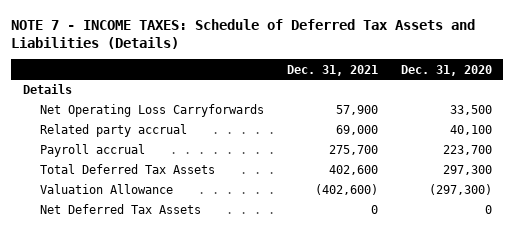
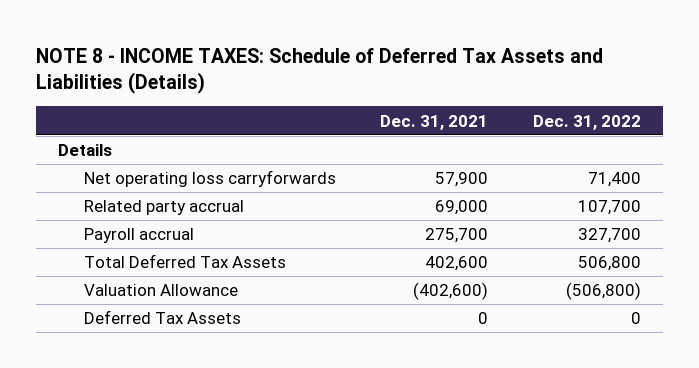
- NOTE 7 - INCOME TAXES: Schedule of Deferred Tax Assets and Liabilities (Details)
+ NOTE 8 - INCOME TAXES: Schedule of Deferred Tax Assets and Liabilities (Details)
- | Dec. 31, 2021 | Dec. 31, 2020
+ | Dec. 31, 2021 | Dec. 31, 2022
- Net Operating Loss Carryforwards | 57,900 | 33,500
+ Net operating loss carryforwards | 57,900 | 71,400
- Net Deferred Tax Assets | 0 | 0
+ Deferred Tax Assets | 0 | 0

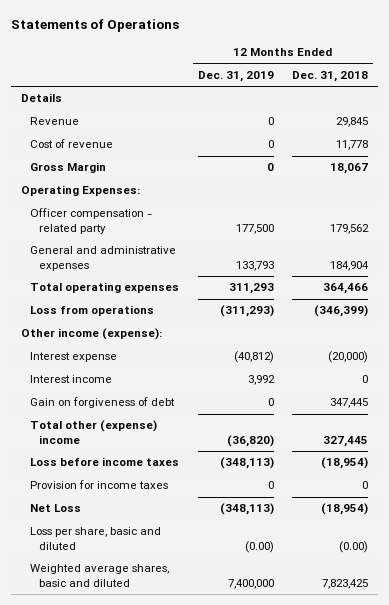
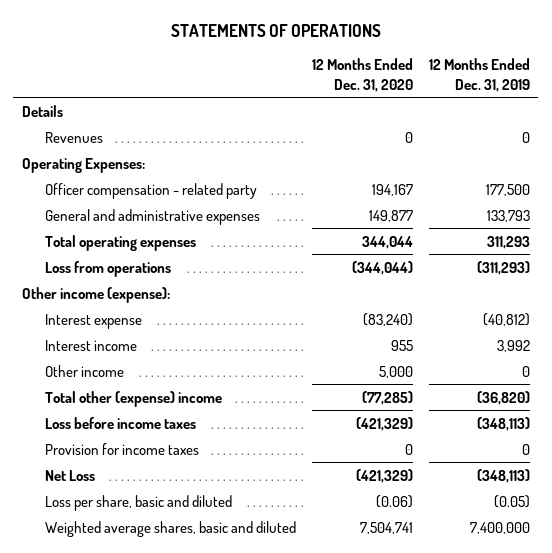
- Statements of Operations
+ STATEMENTS OF OPERATIONS
- | 12 Months Ended Dec. 31, 2019 | 12 Months Ended Dec. 31, 2018
+ | 12 Months Ended Dec. 31, 2020 | 12 Months Ended Dec. 31, 2019
- Revenue | 0 | 29,845
- Cost of revenue | 0 | 11,778
- Gross Margin | 0 | 18,067
+ Revenues | 0 | 0
- Gain on forgiveness of debt | 0 | 347,445
+ Other income | 5,000 | 0
- Loss per share, basic and diluted | (0.00) | (0.00)
+ Loss per share, basic and diluted | (0.06) | (0.05)

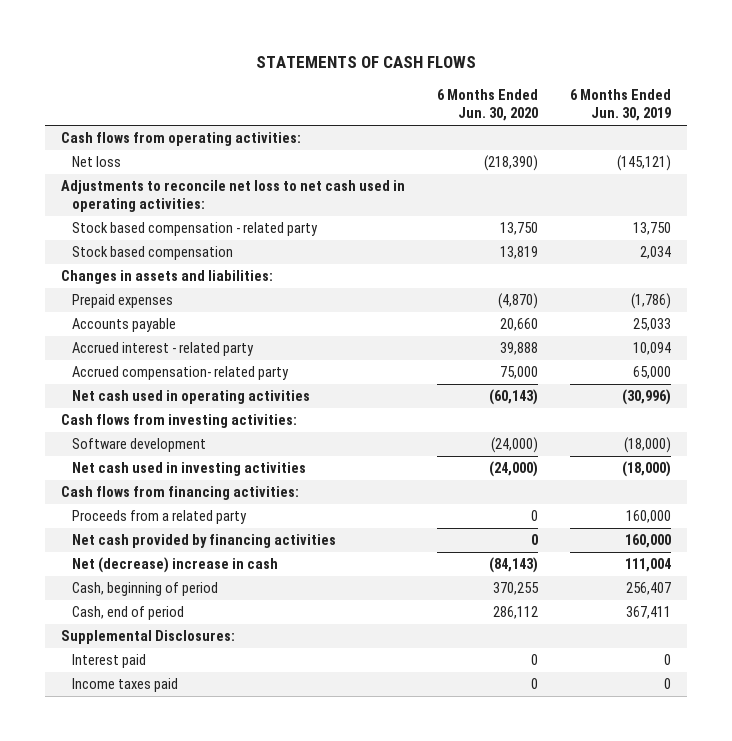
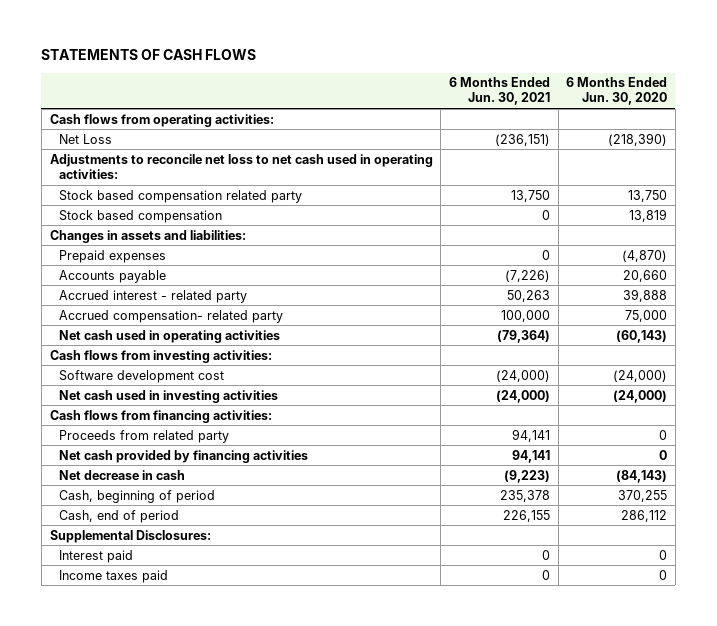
- | 6 Months Ended Jun. 30, 2020 | 6 Months Ended Jun. 30, 2019
+ | 6 Months Ended Jun. 30, 2021 | 6 Months Ended Jun. 30, 2020
- Net loss | (218,390) | (145,121)
+ Net Loss | (236,151) | (218,390)
- Stock based compensation - related party | 13,750 | 13,750
+ Stock based compensation related party | 13,750 | 13,750
- Software development | (24,000) | (18,000)
+ Software development cost | (24,000) | (24,000)
- Proceeds from a related party | 0 | 160,000
+ Proceeds from related party | 94,141 | 0
- Net (decrease) increase in cash | (84,143) | 111,004
+ Net decrease in cash | (9,223) | (84,143)

